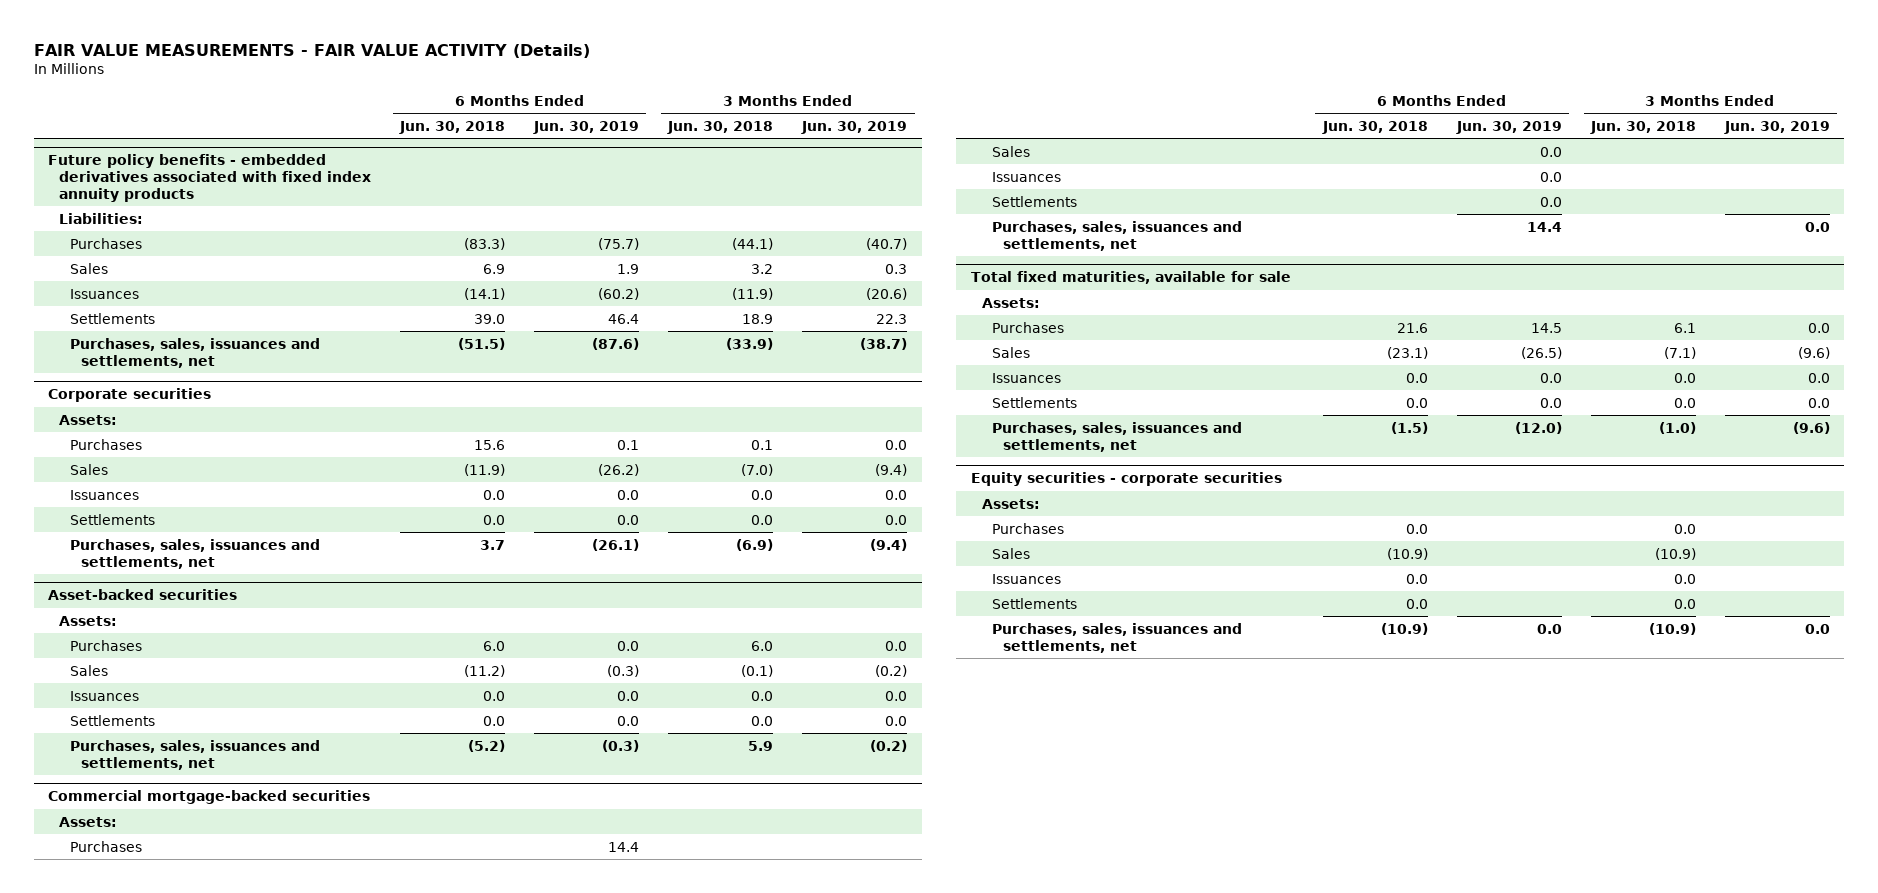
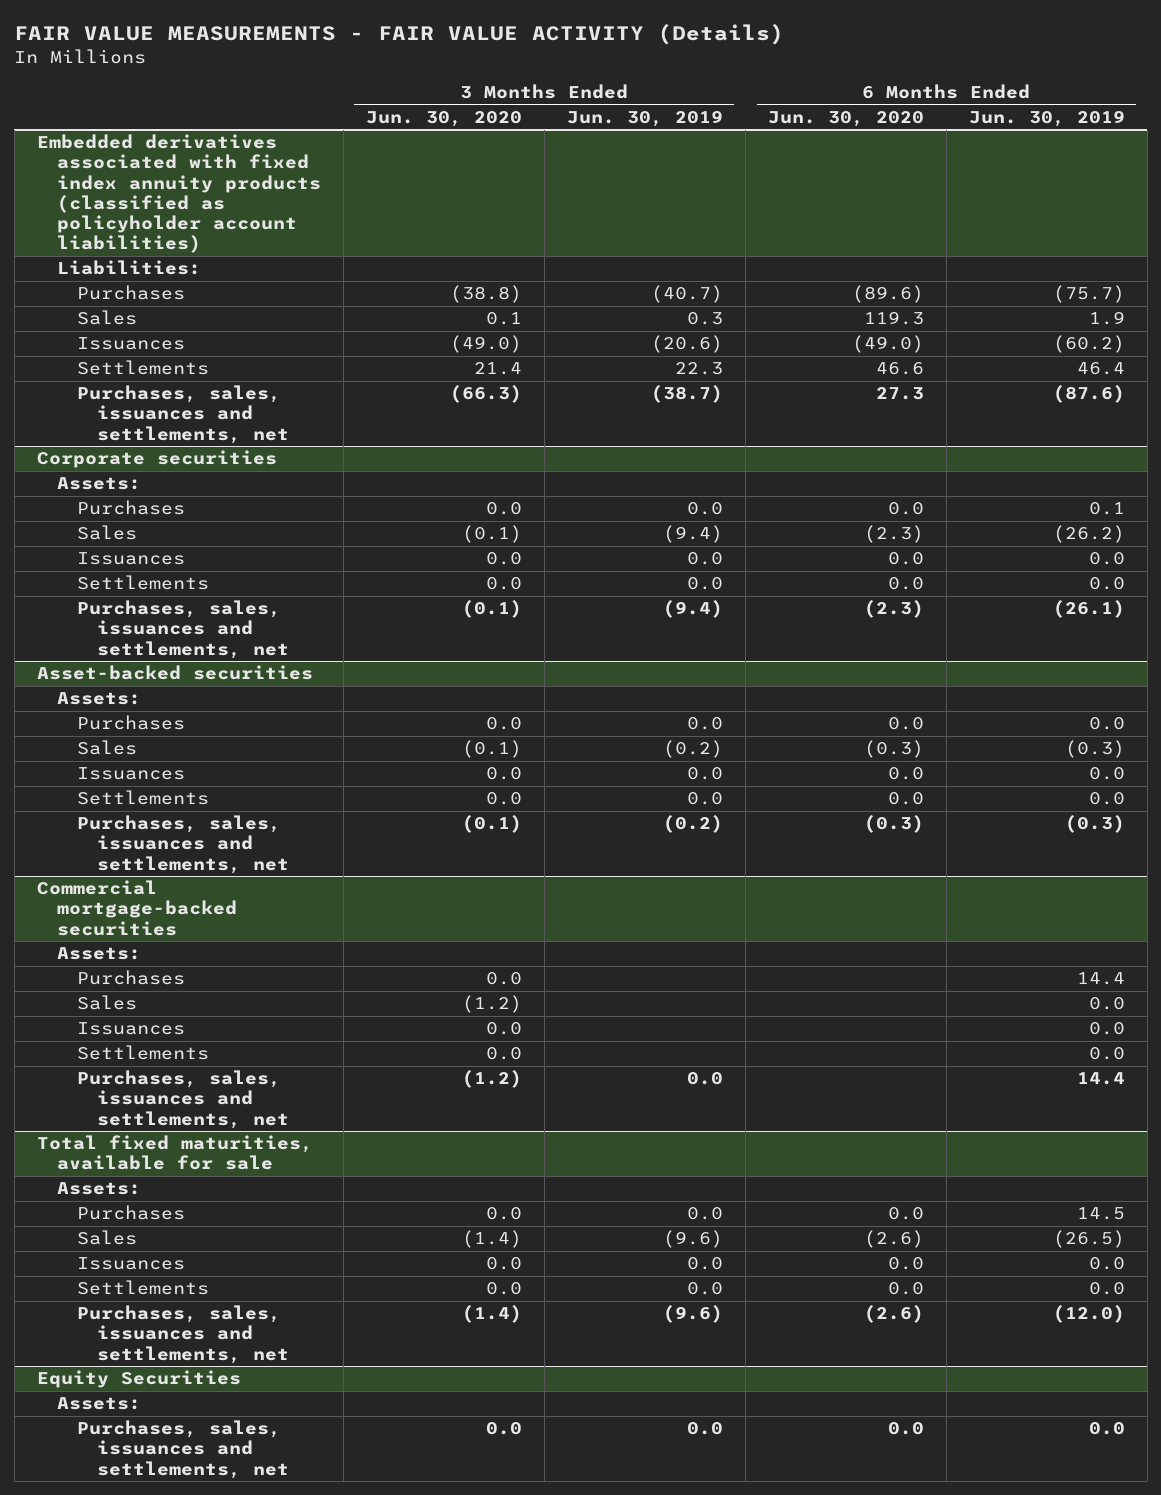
- | 6 Months Ended Jun. 30, 2018 | 6 Months Ended Jun. 30, 2019 | 3 Months Ended Jun. 30, 2018 | 3 Months Ended Jun. 30, 2019
+ | 3 Months Ended Jun. 30, 2020 | 3 Months Ended Jun. 30, 2019 | 6 Months Ended Jun. 30, 2020 | 6 Months Ended Jun. 30, 2019
- Future policy benefits - embedded derivatives associated with fixed index annuity products
+ Embedded derivatives associated with fixed index annuity products (classified as policyholder account liabilities)
- Equity securities - corporate securities
+ Equity Securities
- Purchases | 0.0 | | 0.0 |
- Sales | (10.9) | | (10.9) |
- Issuances | 0.0 | | 0.0 |
- Settlements | 0.0 | | 0.0 |

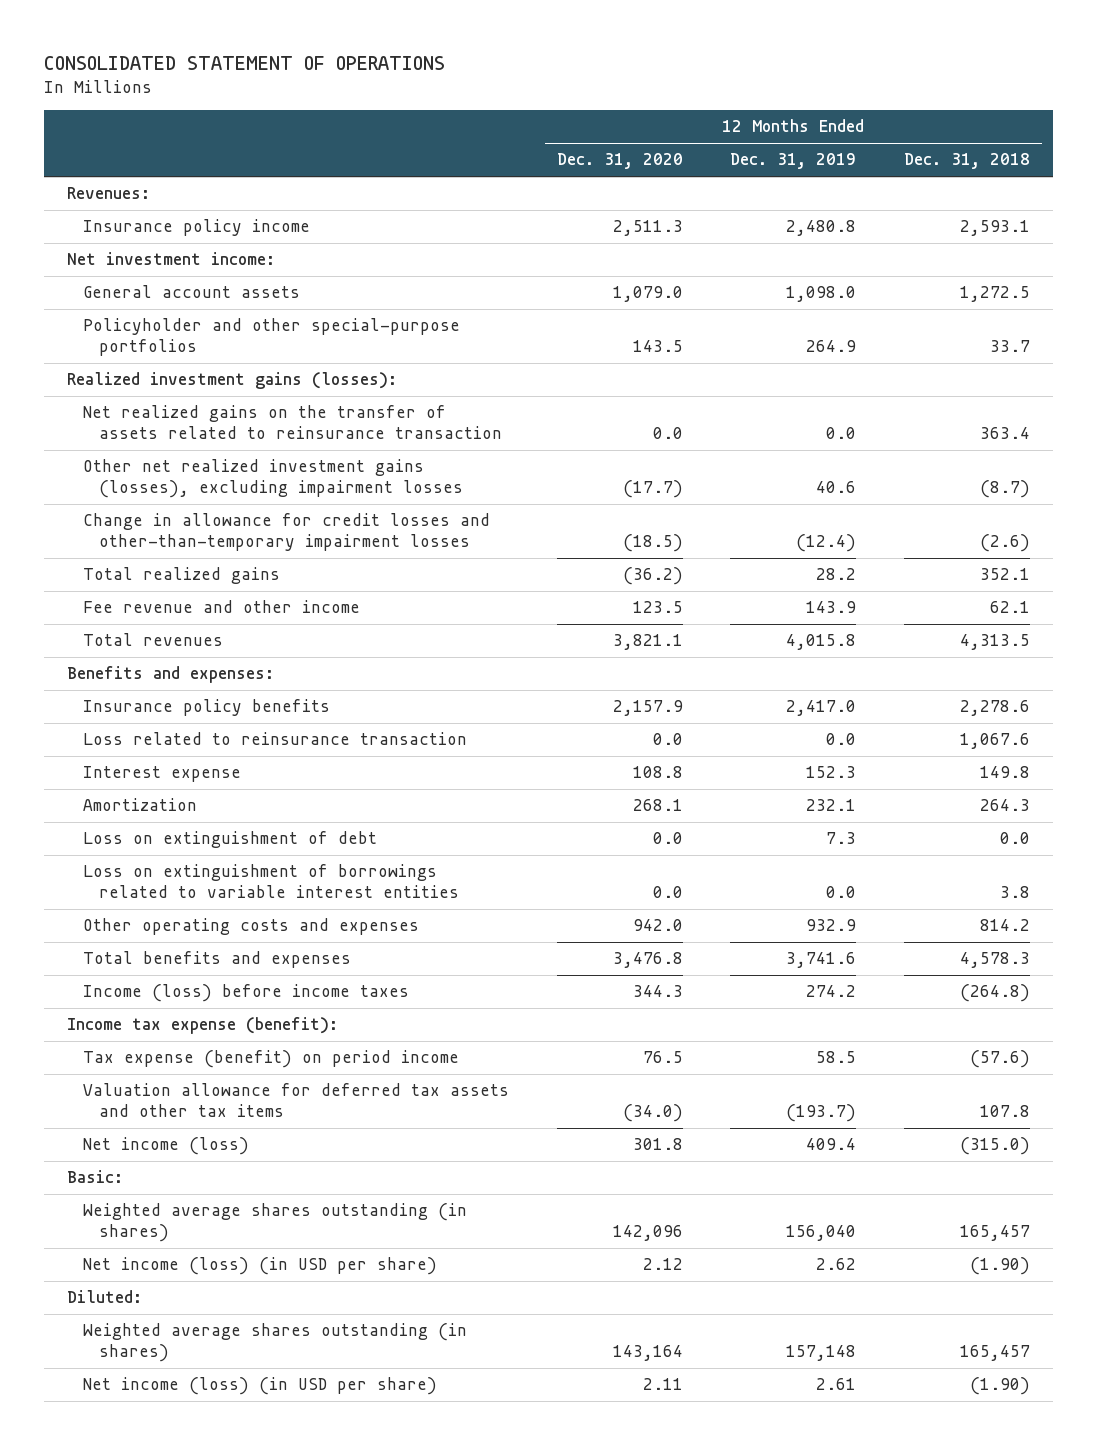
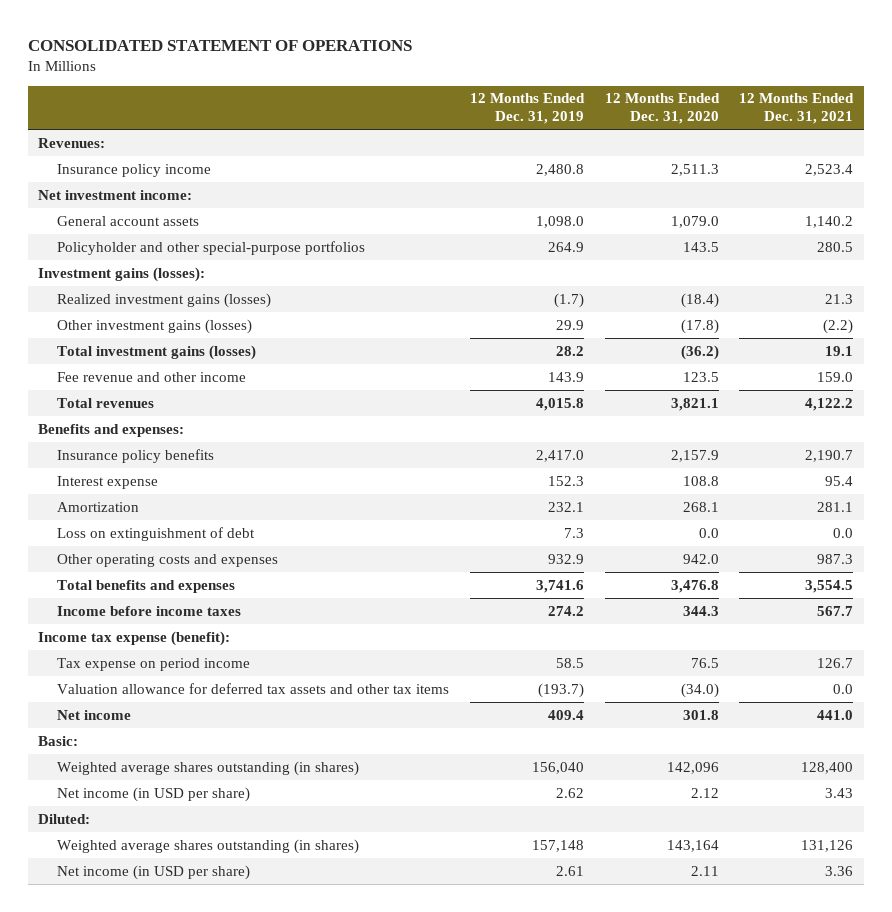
- | 12 Months Ended Dec. 31, 2020 | 12 Months Ended Dec. 31, 2019 | 12 Months Ended Dec. 31, 2018
+ | 12 Months Ended Dec. 31, 2019 | 12 Months Ended Dec. 31, 2020 | 12 Months Ended Dec. 31, 2021
- Realized investment gains (losses):
- Net realized gains on the transfer of assets related to reinsurance transaction | 0.0 | 0.0 | 363.4
- Other net realized investment gains (losses), excluding impairment losses | (17.7) | 40.6 | (8.7)
- Change in allowance for credit losses and other-than-temporary impairment losses | (18.5) | (12.4) | (2.6)
- Total realized gains | (36.2) | 28.2 | 352.1
+ Investment gains (losses):
+ Realized investment gains (losses) | (1.7) | (18.4) | 21.3
+ Other investment gains (losses) | 29.9 | (17.8) | (2.2)
+ Total investment gains (losses) | 28.2 | (36.2) | 19.1
- Loss related to reinsurance transaction | 0.0 | 0.0 | 1,067.6
- Loss on extinguishment of borrowings related to variable interest entities | 0.0 | 0.0 | 3.8
- Income (loss) before income taxes | 344.3 | 274.2 | (264.8)
+ Income before income taxes | 274.2 | 344.3 | 567.7
- Tax expense (benefit) on period income | 76.5 | 58.5 | (57.6)
+ Tax expense on period income | 58.5 | 76.5 | 126.7
- Net income (loss) | 301.8 | 409.4 | (315.0)
+ Net income | 409.4 | 301.8 | 441.0
- Net income (loss) (in USD per share) | 2.12 | 2.62 | (1.90)
+ Net income (in USD per share) | 2.62 | 2.12 | 3.43
- Net income (loss) (in USD per share) | 2.11 | 2.61 | (1.90)
+ Net income (in USD per share) | 2.61 | 2.11 | 3.36

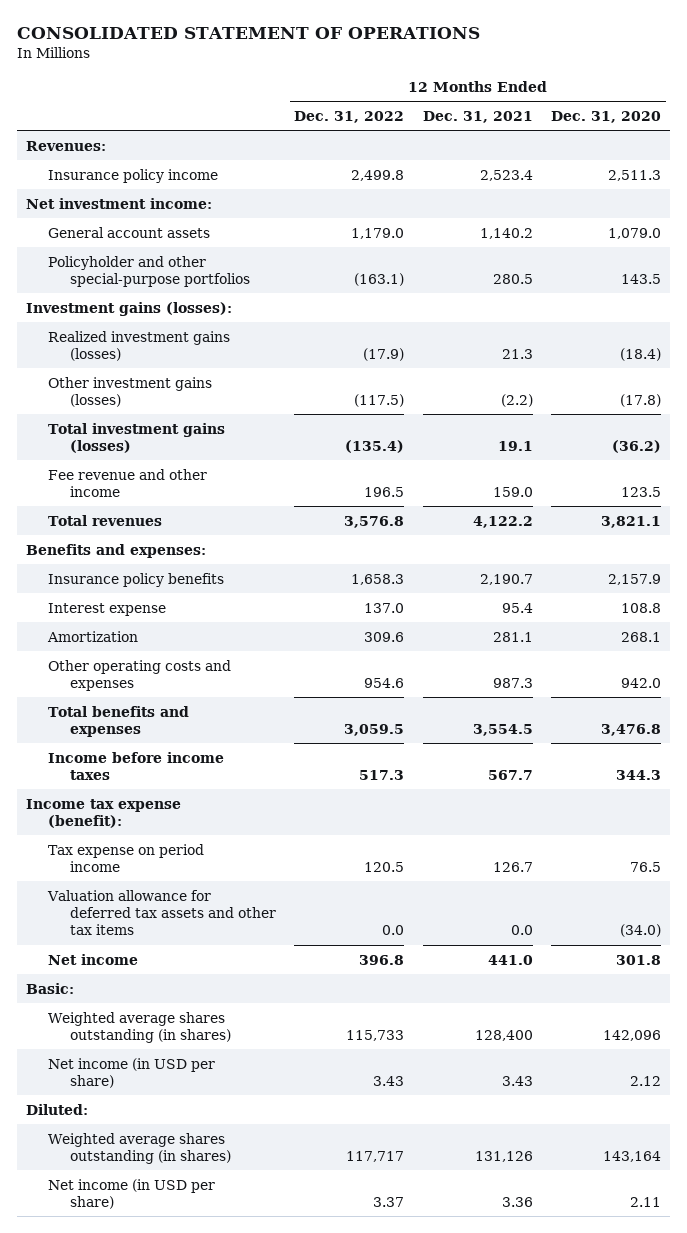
- | 12 Months Ended Dec. 31, 2019 | 12 Months Ended Dec. 31, 2020 | 12 Months Ended Dec. 31, 2021
+ | 12 Months Ended Dec. 31, 2022 | 12 Months Ended Dec. 31, 2021 | 12 Months Ended Dec. 31, 2020
- Loss on extinguishment of debt | 7.3 | 0.0 | 0.0

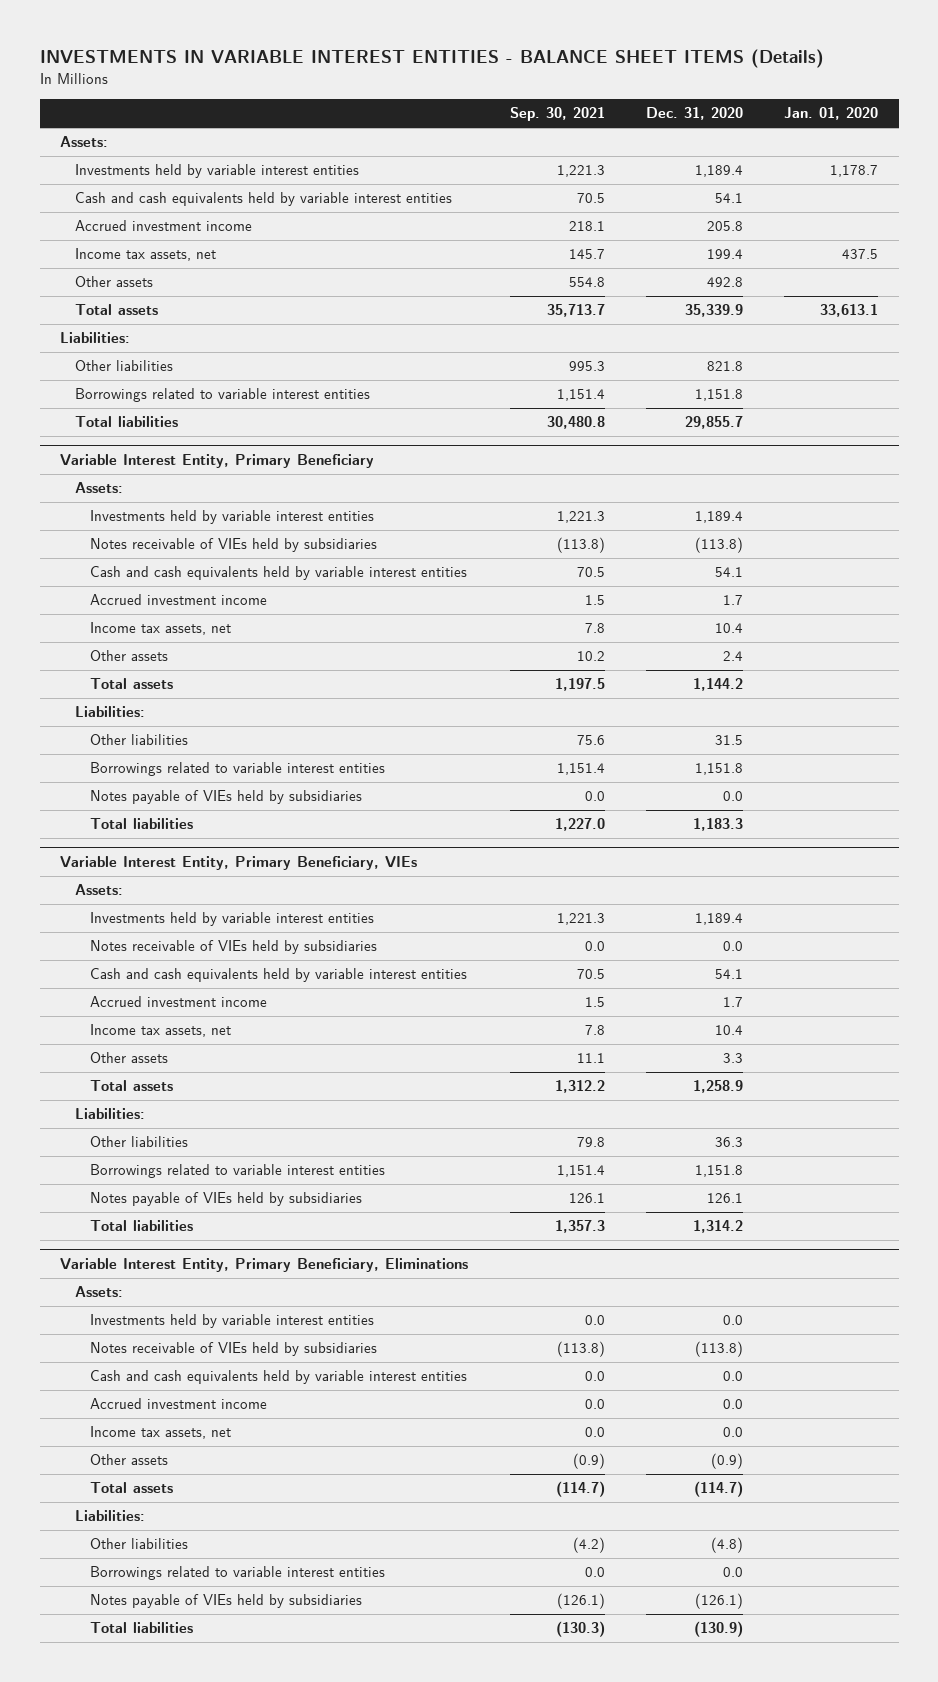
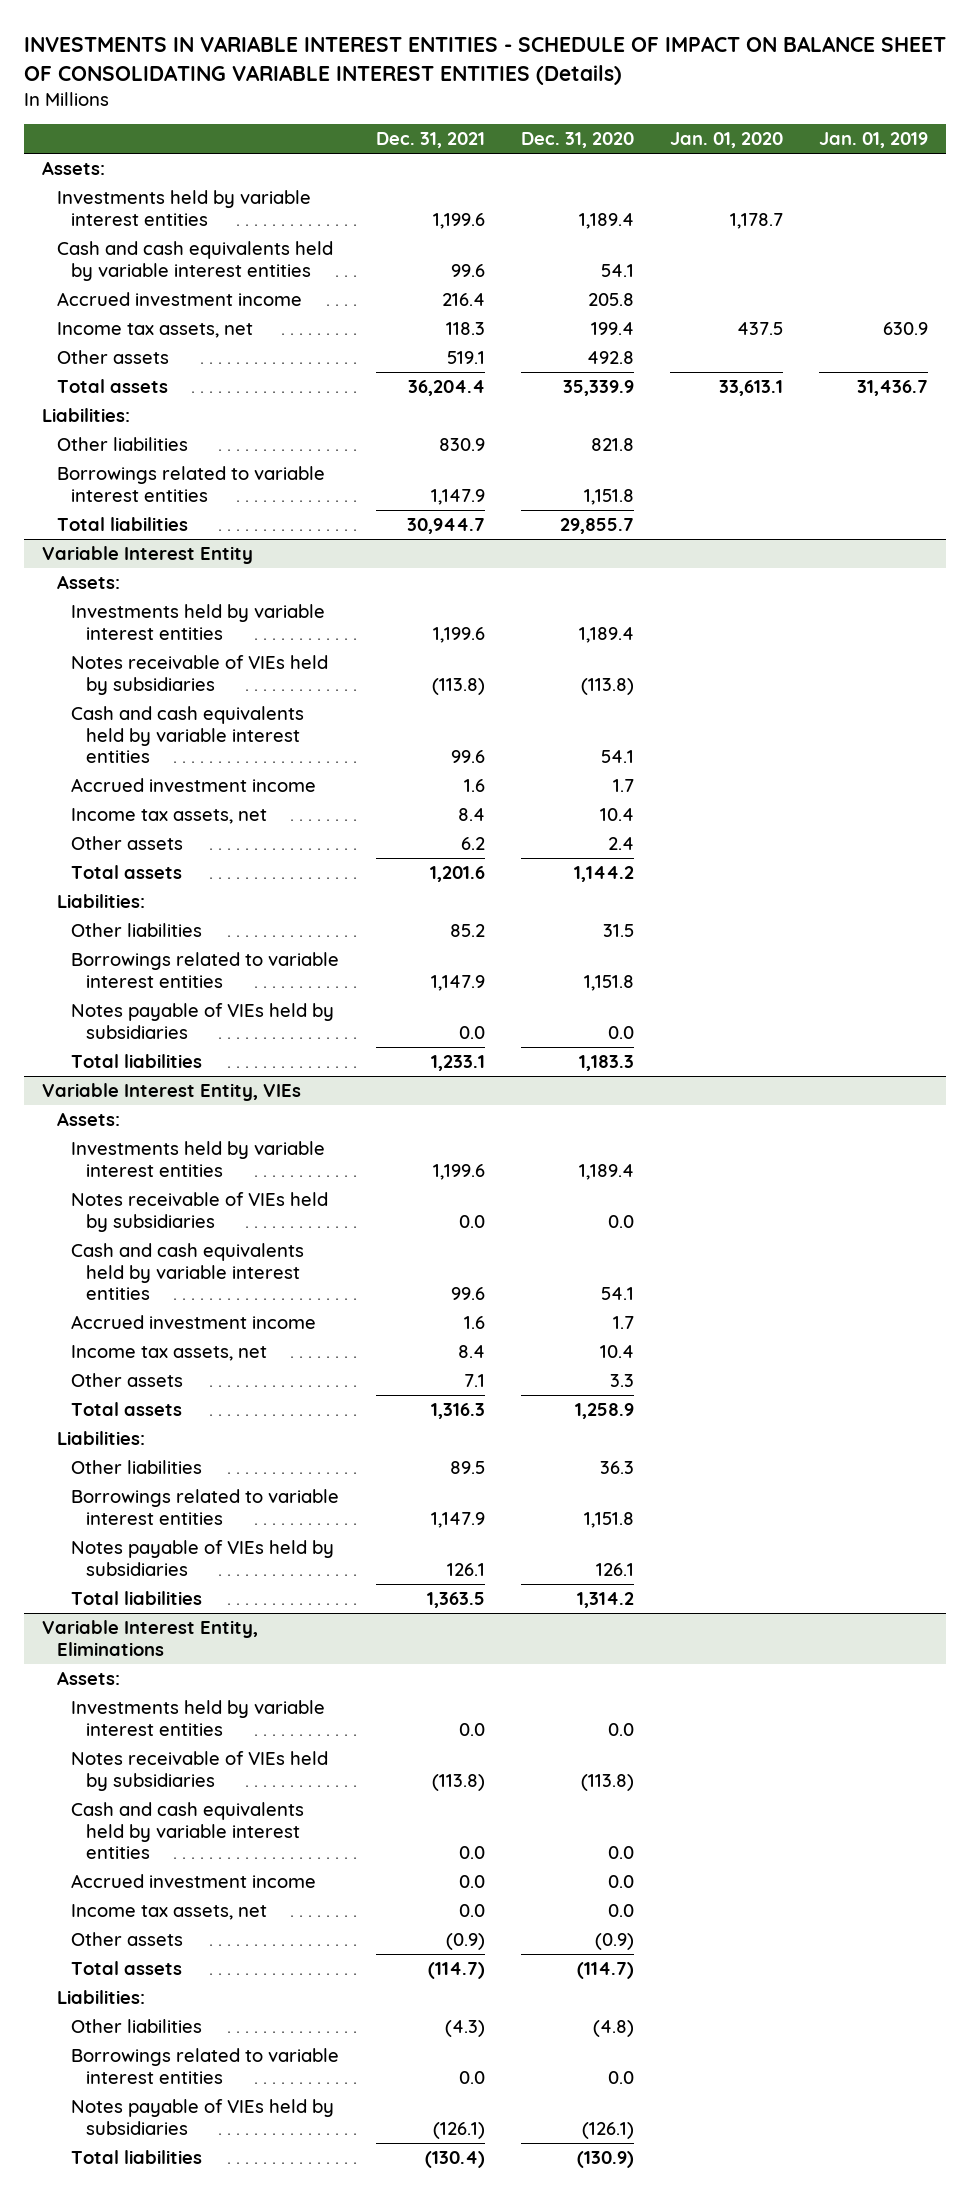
- INVESTMENTS IN VARIABLE INTEREST ENTITIES - BALANCE SHEET ITEMS (Details)
+ INVESTMENTS IN VARIABLE INTEREST ENTITIES - SCHEDULE OF IMPACT ON BALANCE SHEET OF CONSOLIDATING VARIABLE INTEREST ENTITIES (Details)
- | Sep. 30, 2021 | Dec. 31, 2020 | Jan. 01, 2020
+ | Dec. 31, 2021 | Dec. 31, 2020 | Jan. 01, 2020 | Jan. 01, 2019
- Variable Interest Entity, Primary Beneficiary
+ Variable Interest Entity
- Variable Interest Entity, Primary Beneficiary, VIEs
+ Variable Interest Entity, VIEs
- Variable Interest Entity, Primary Beneficiary, Eliminations
+ Variable Interest Entity, Eliminations

